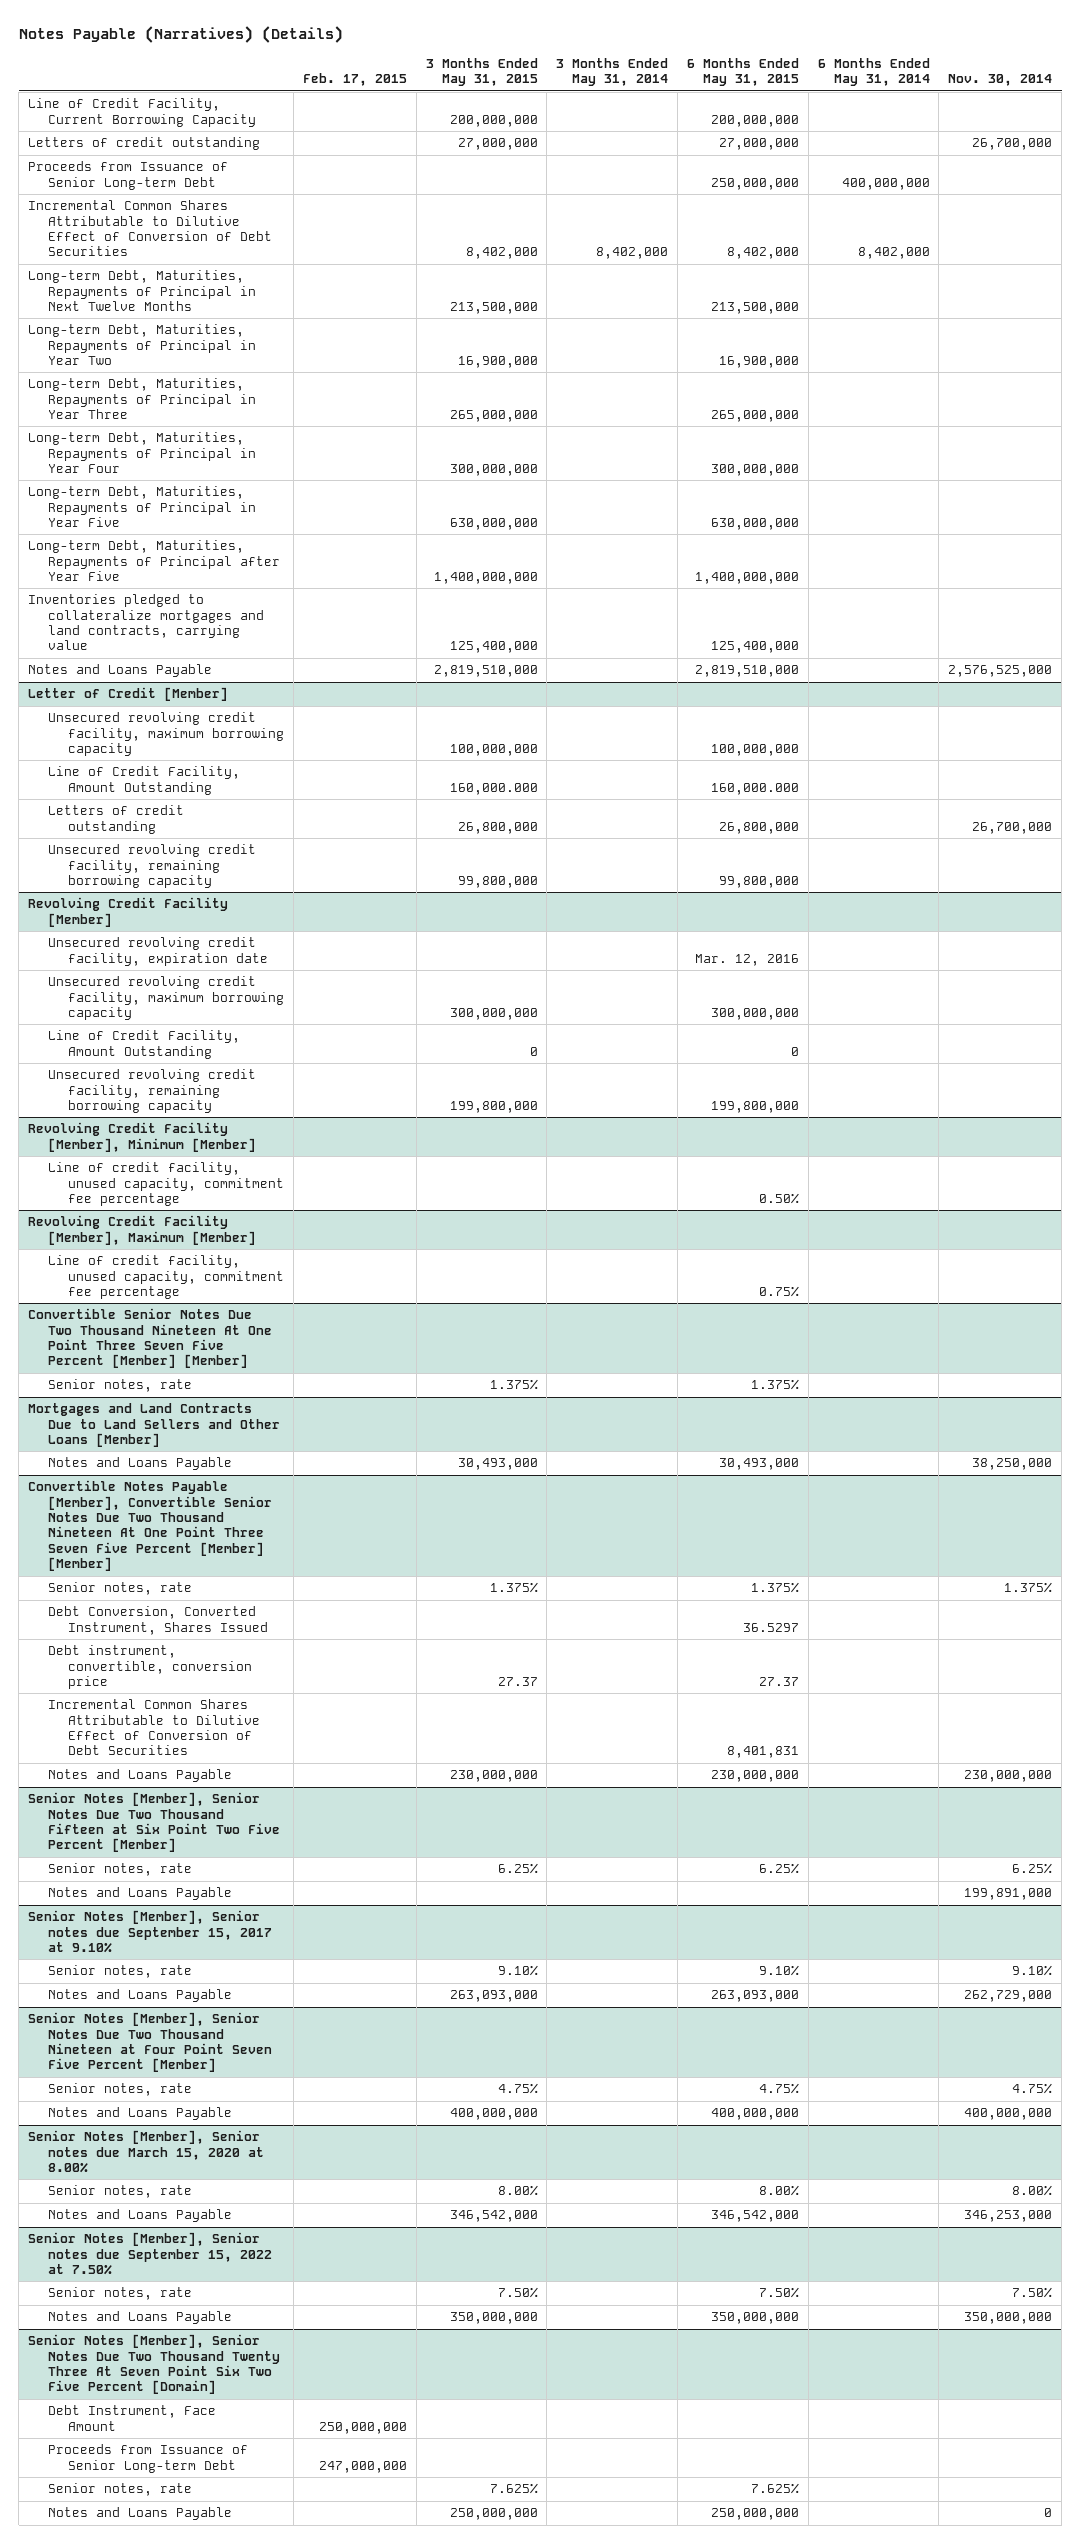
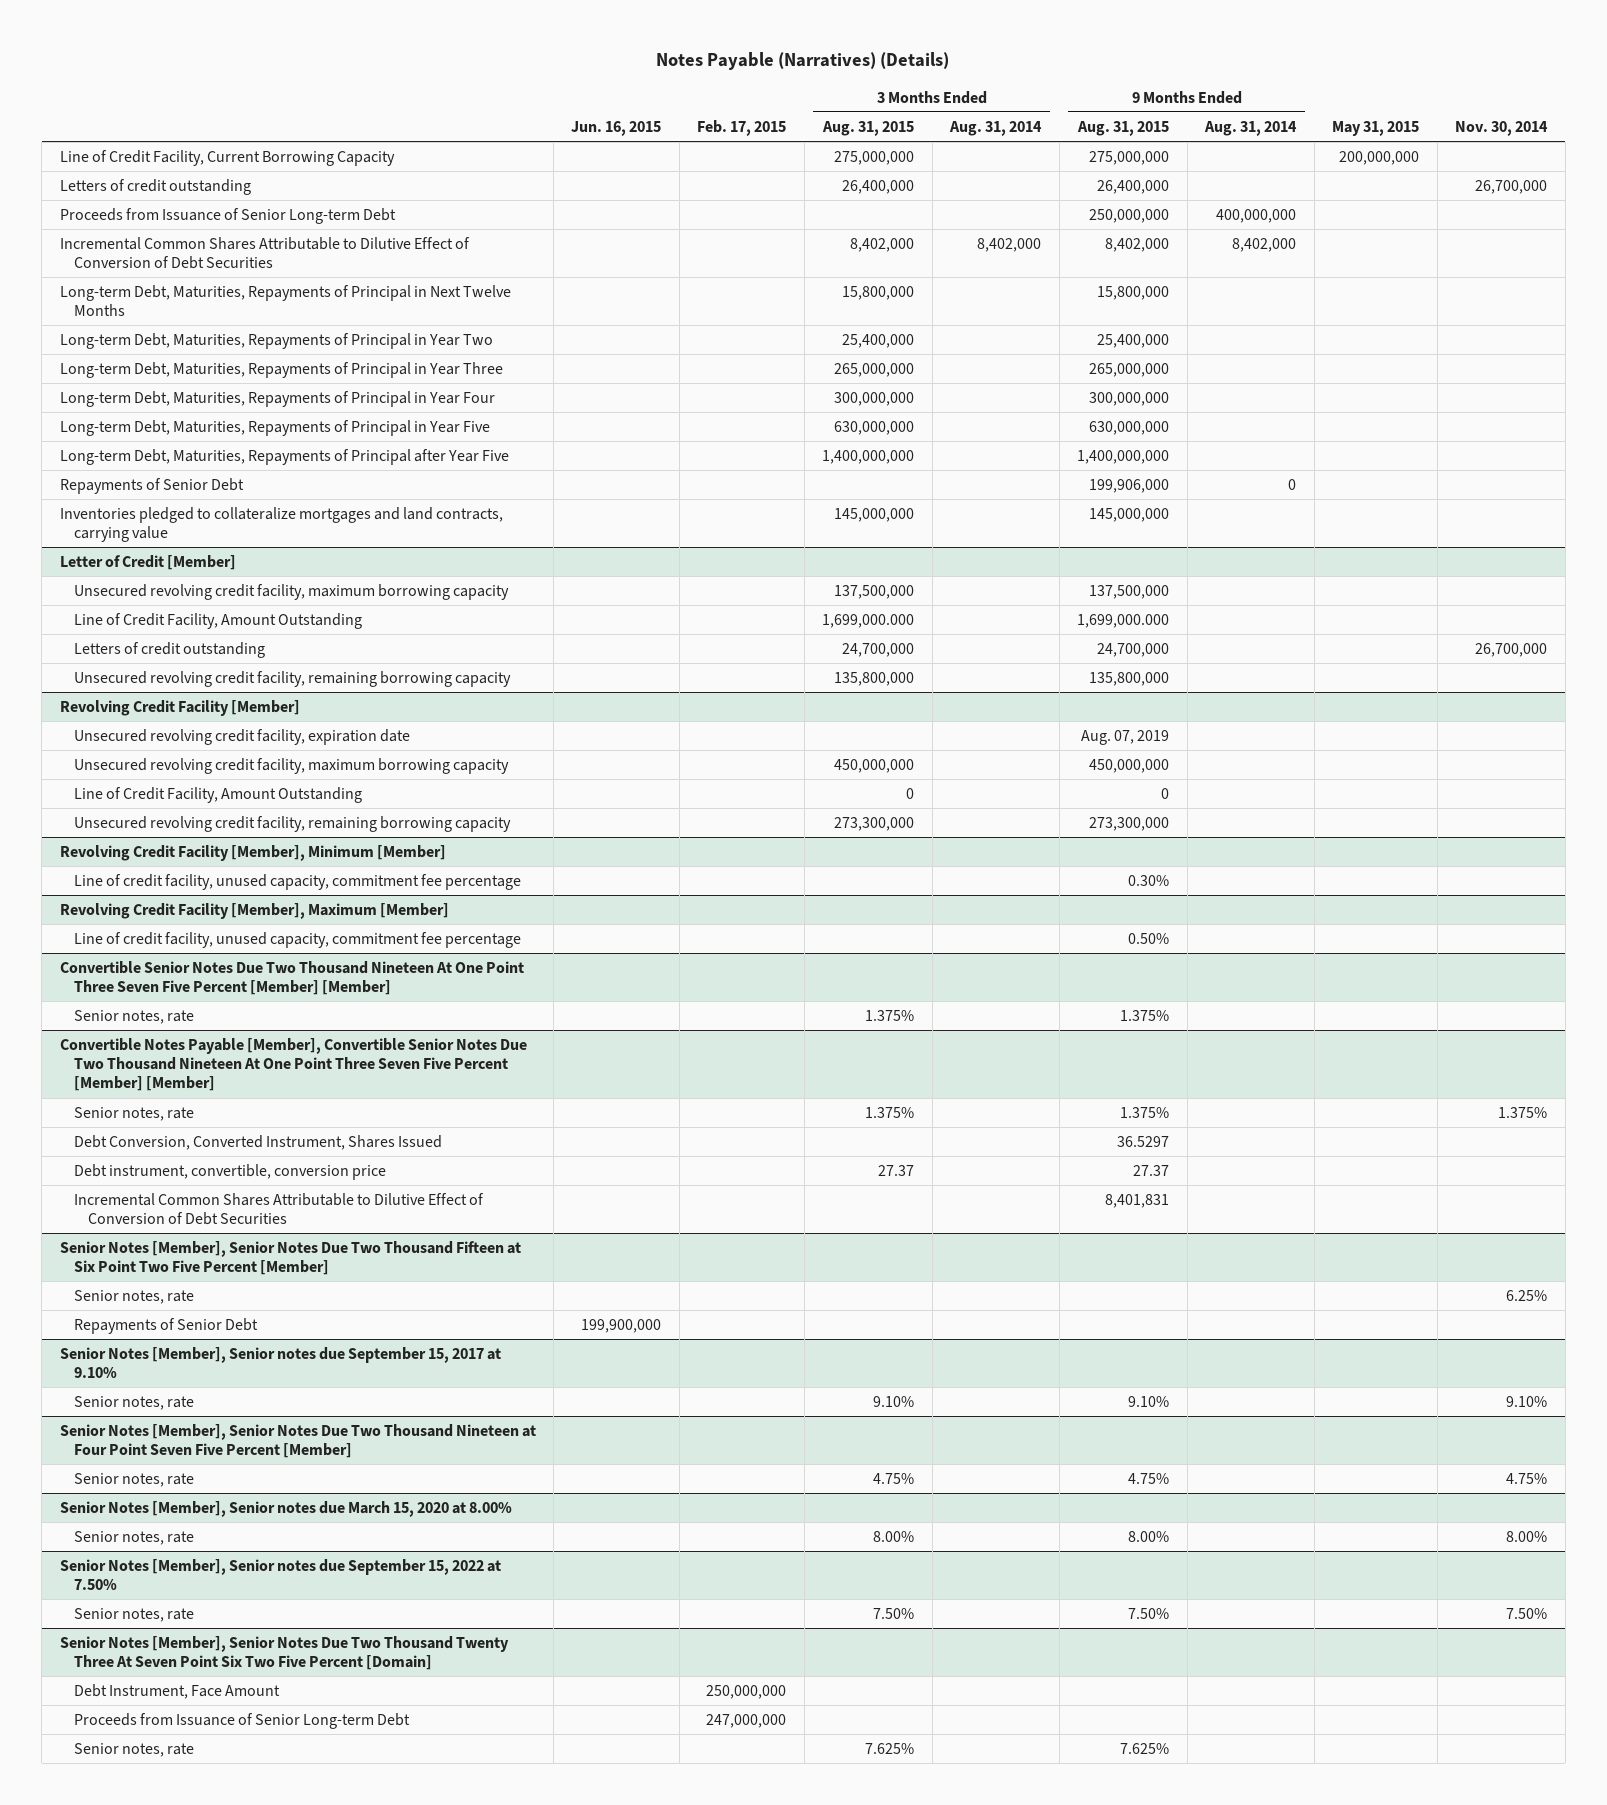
- | Feb. 17, 2015 | 3 Months Ended May 31, 2015 | 3 Months Ended May 31, 2014 | 6 Months Ended May 31, 2015 | 6 Months Ended May 31, 2014 | Nov. 30, 2014
+ | Jun. 16, 2015 | Feb. 17, 2015 | 3 Months Ended Aug. 31, 2015 | 3 Months Ended Aug. 31, 2014 | 9 Months Ended Aug. 31, 2015 | 9 Months Ended Aug. 31, 2014 | May 31, 2015 | Nov. 30, 2014
+ Repayments of Senior Debt | | | | | 199,906,000 | 0 | |
- Notes and Loans Payable | | 2,819,510,000 | | 2,819,510,000 | | 2,576,525,000
- Mortgages and Land Contracts Due to Land Sellers and Other Loans [Member]
- Notes and Loans Payable | | 30,493,000 | | 30,493,000 | | 38,250,000
@ Convertible Notes Payable [Member], Convertible Senior Notes Due Two Thousand Nineteen At One Point Three Seven Five Percent [Member] [Member]
- Notes and Loans Payable | | 230,000,000 | | 230,000,000 | | 230,000,000
@ Senior Notes [Member], Senior Notes Due Two Thousand Fifteen at Six Point Two Five Percent [Member]
- Notes and Loans Payable | | | | | | 199,891,000
+ Repayments of Senior Debt | 199,900,000 | | | | | | |
@ Senior Notes [Member], Senior notes due September 15, 2017 at 9.10%
- Notes and Loans Payable | | 263,093,000 | | 263,093,000 | | 262,729,000
@ Senior Notes [Member], Senior Notes Due Two Thousand Nineteen at Four Point Seven Five Percent [Member]
- Notes and Loans Payable | | 400,000,000 | | 400,000,000 | | 400,000,000
@ Senior Notes [Member], Senior notes due March 15, 2020 at 8.00%
- Notes and Loans Payable | | 346,542,000 | | 346,542,000 | | 346,253,000
@ Senior Notes [Member], Senior notes due September 15, 2022 at 7.50%
- Notes and Loans Payable | | 350,000,000 | | 350,000,000 | | 350,000,000
@ Senior Notes [Member], Senior Notes Due Two Thousand Twenty Three At Seven Point Six Two Five Percent [Domain]
- Notes and Loans Payable | | 250,000,000 | | 250,000,000 | | 0

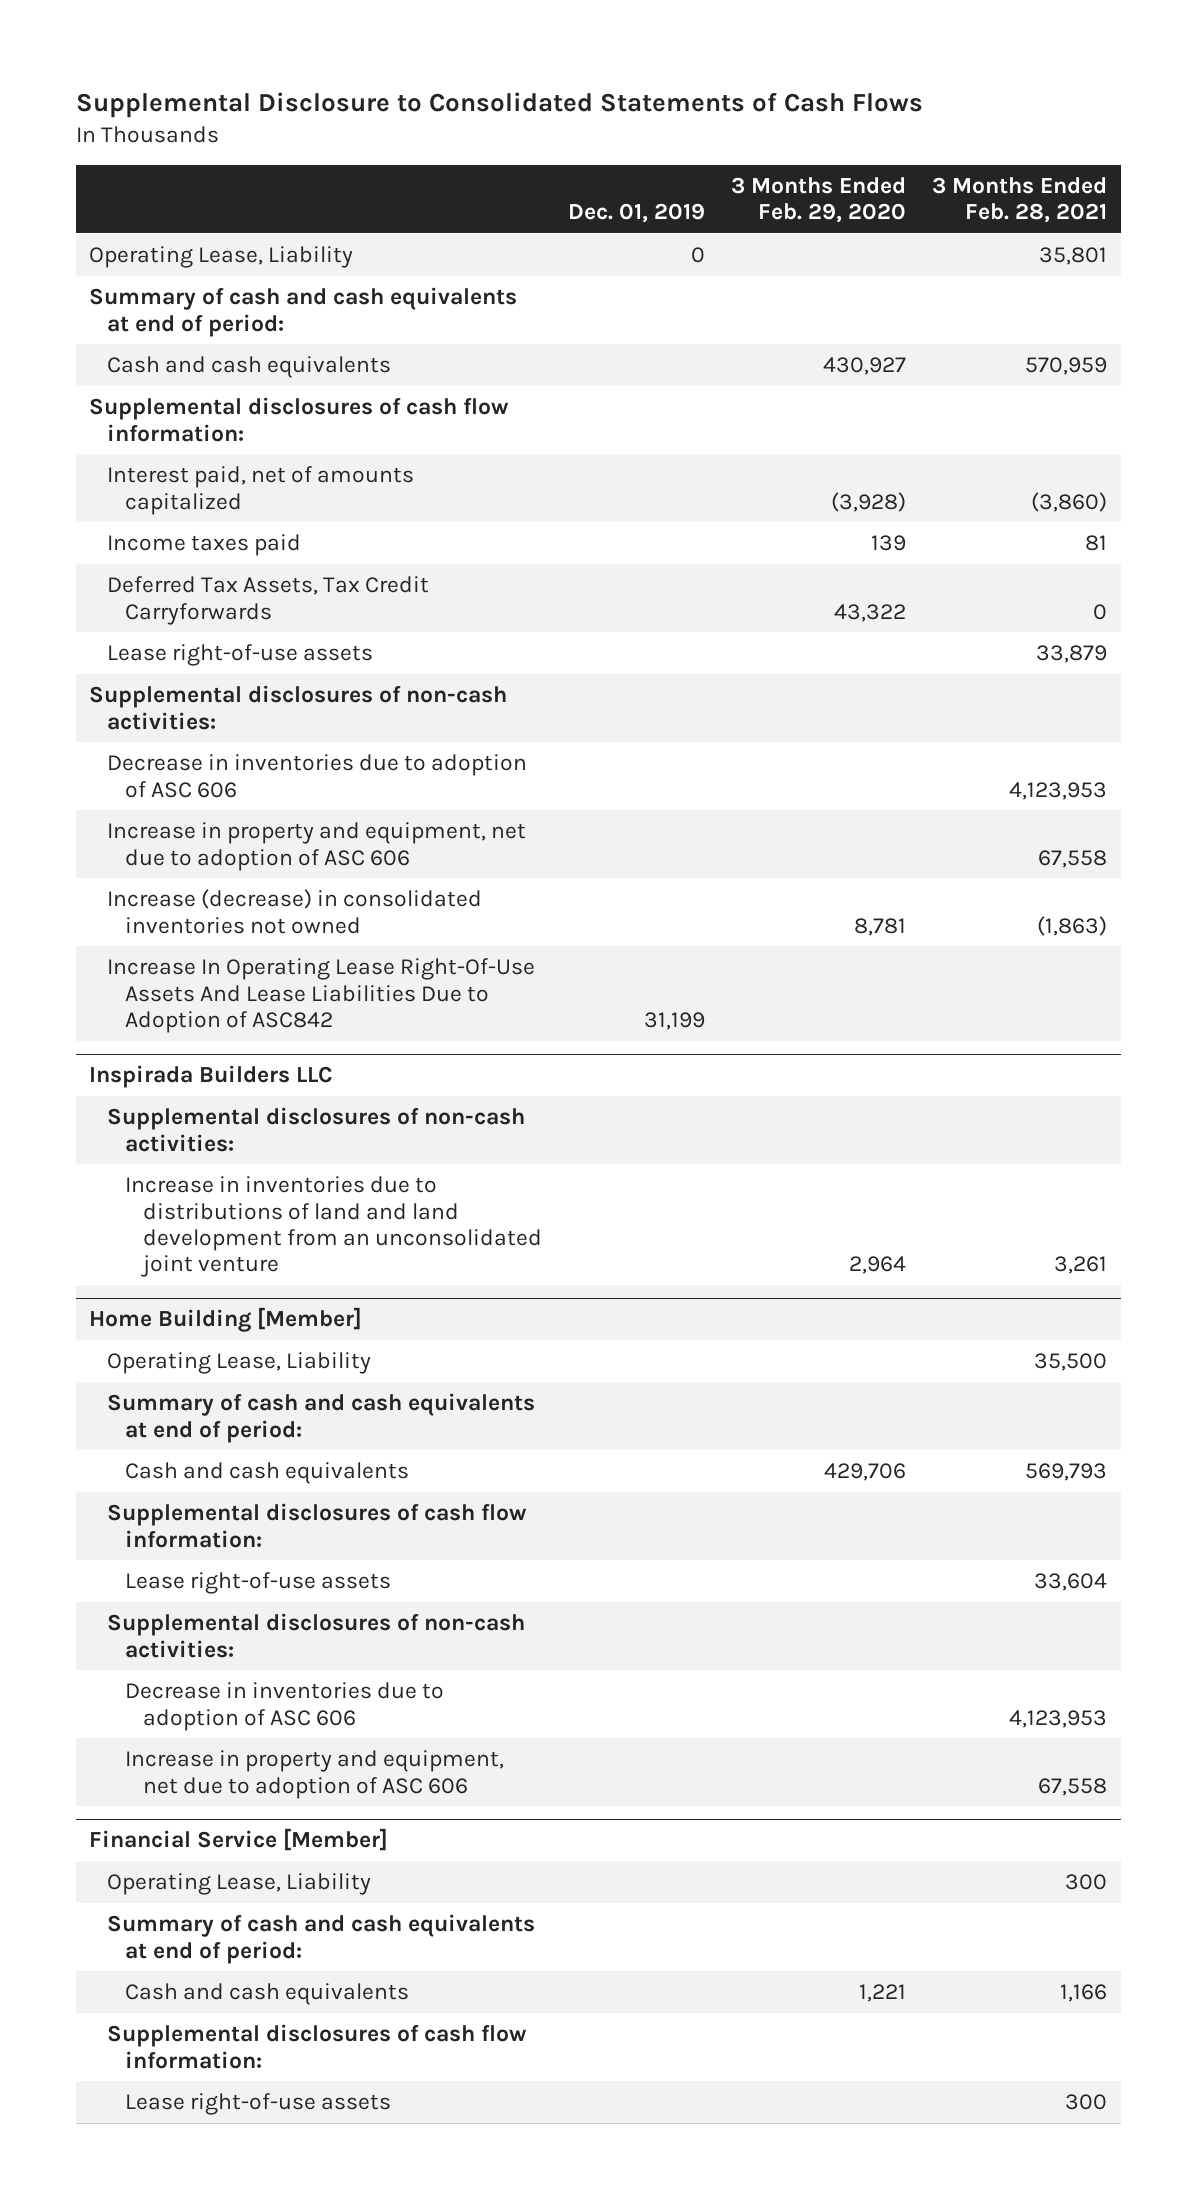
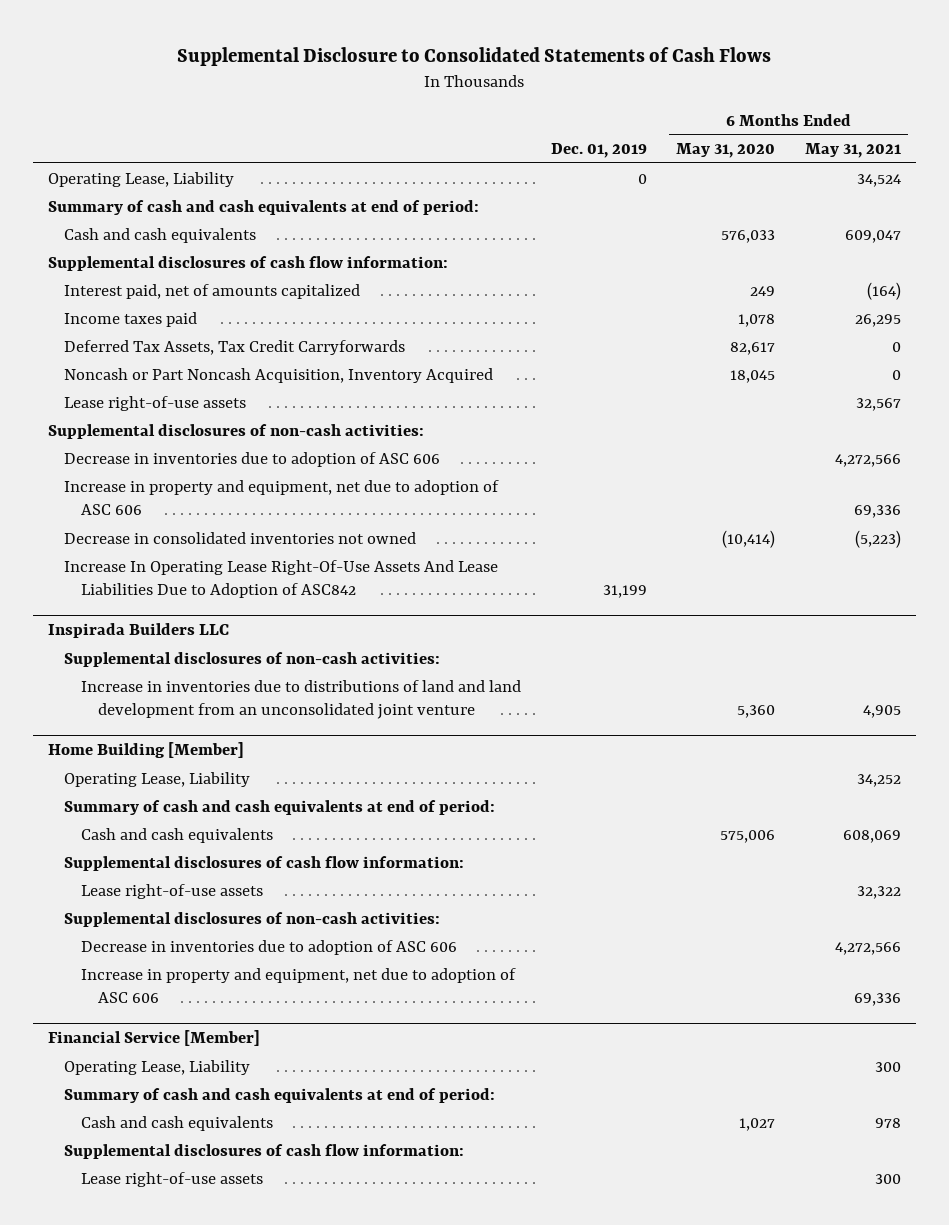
- | Dec. 01, 2019 | 3 Months Ended Feb. 29, 2020 | 3 Months Ended Feb. 28, 2021
+ | Dec. 01, 2019 | 6 Months Ended May 31, 2020 | 6 Months Ended May 31, 2021
+ Noncash or Part Noncash Acquisition, Inventory Acquired | | 18,045 | 0
- Increase (decrease) in consolidated inventories not owned | | 8,781 | (1,863)
+ Decrease in consolidated inventories not owned | | (10,414) | (5,223)

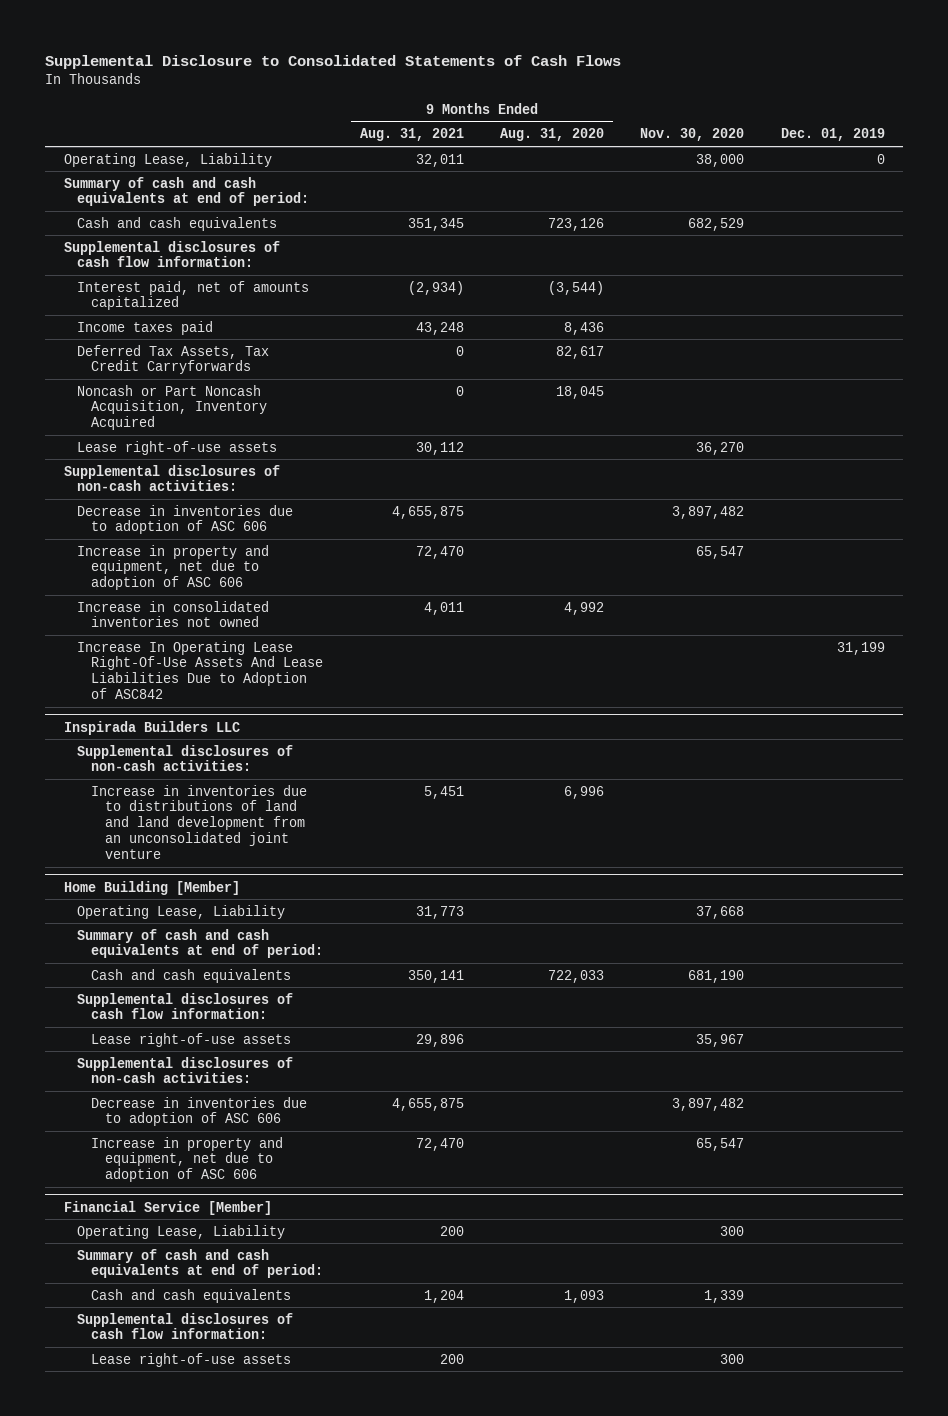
- | Dec. 01, 2019 | 6 Months Ended May 31, 2020 | 6 Months Ended May 31, 2021
+ | 9 Months Ended Aug. 31, 2021 | 9 Months Ended Aug. 31, 2020 | Nov. 30, 2020 | Dec. 01, 2019
- Decrease in consolidated inventories not owned | | (10,414) | (5,223)
+ Increase in consolidated inventories not owned | 4,011 | 4,992 | |

